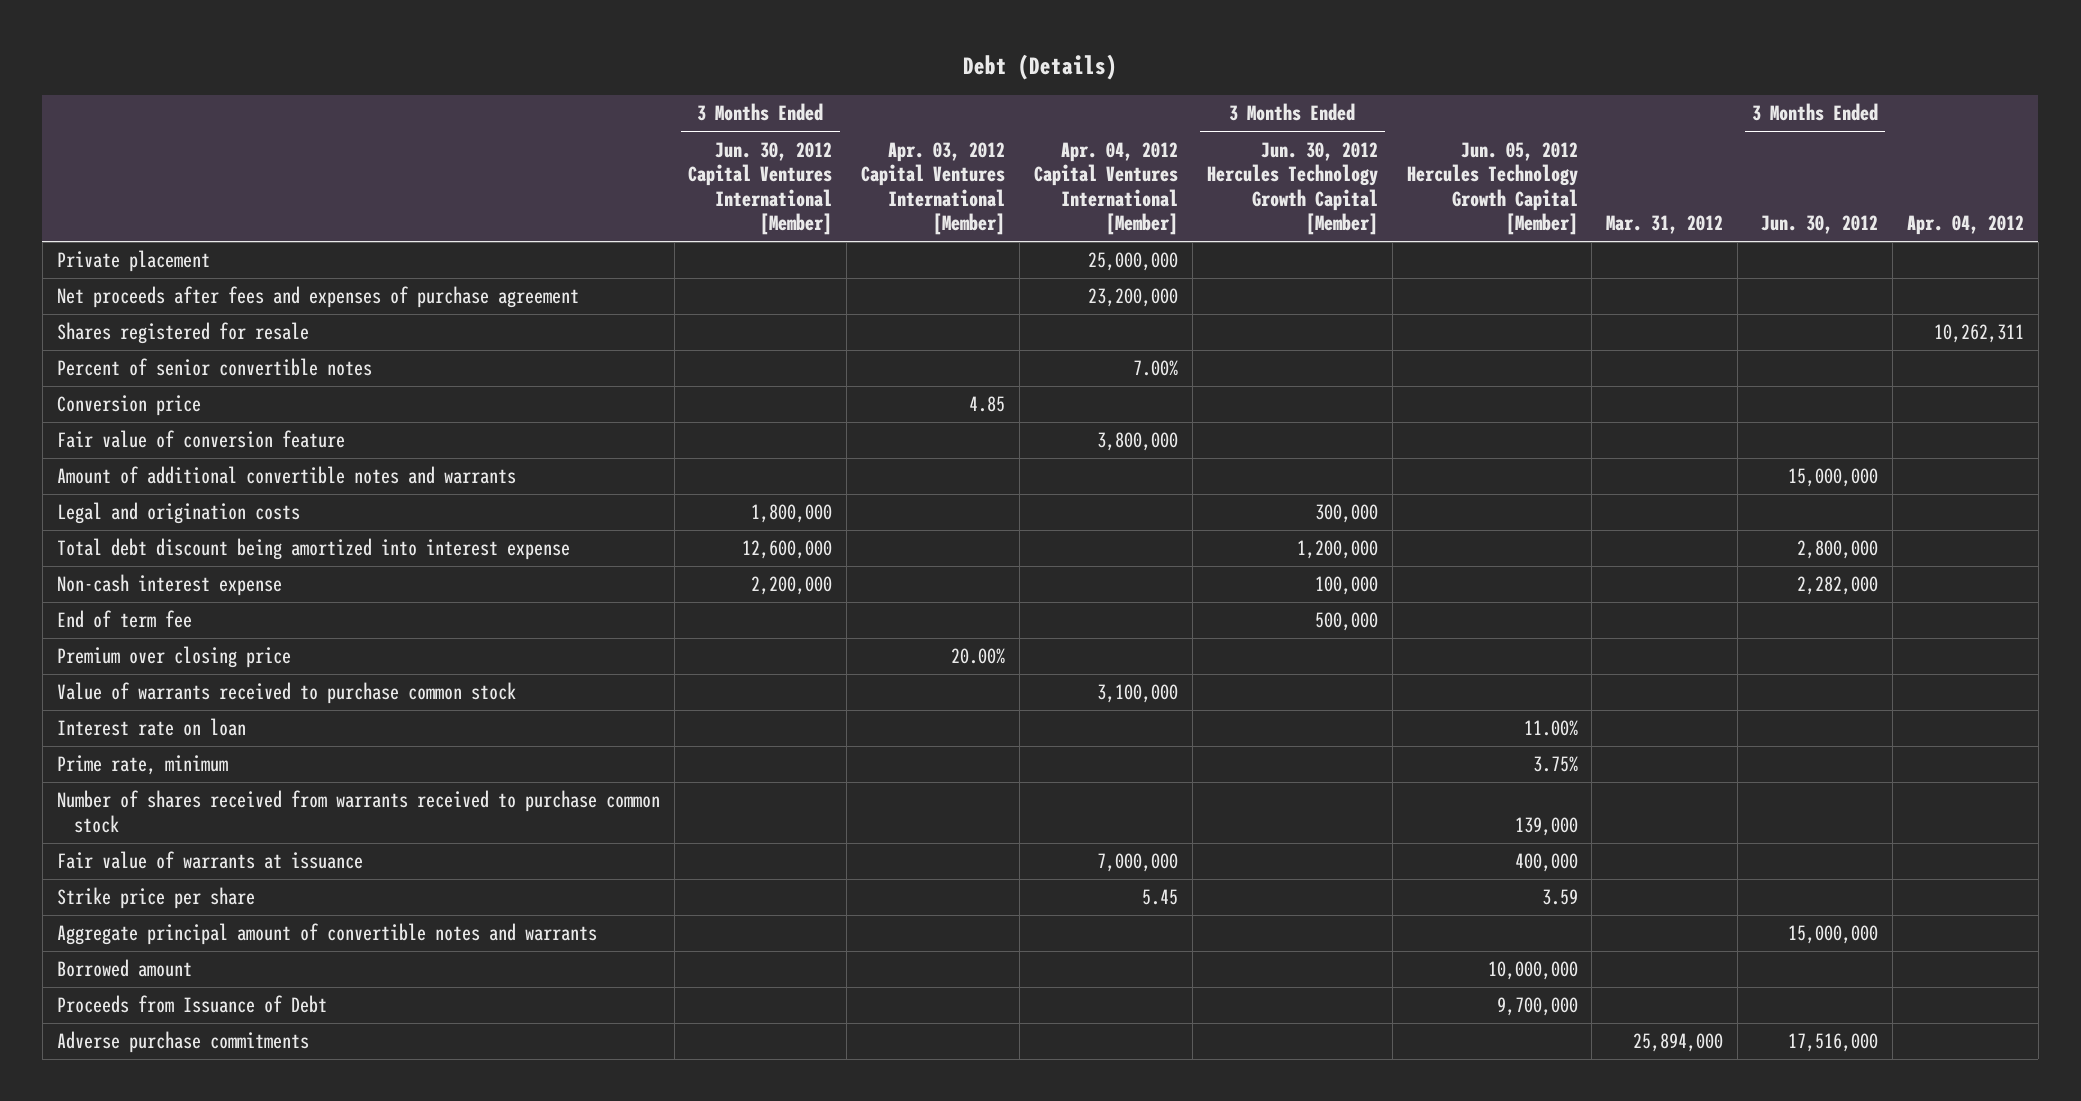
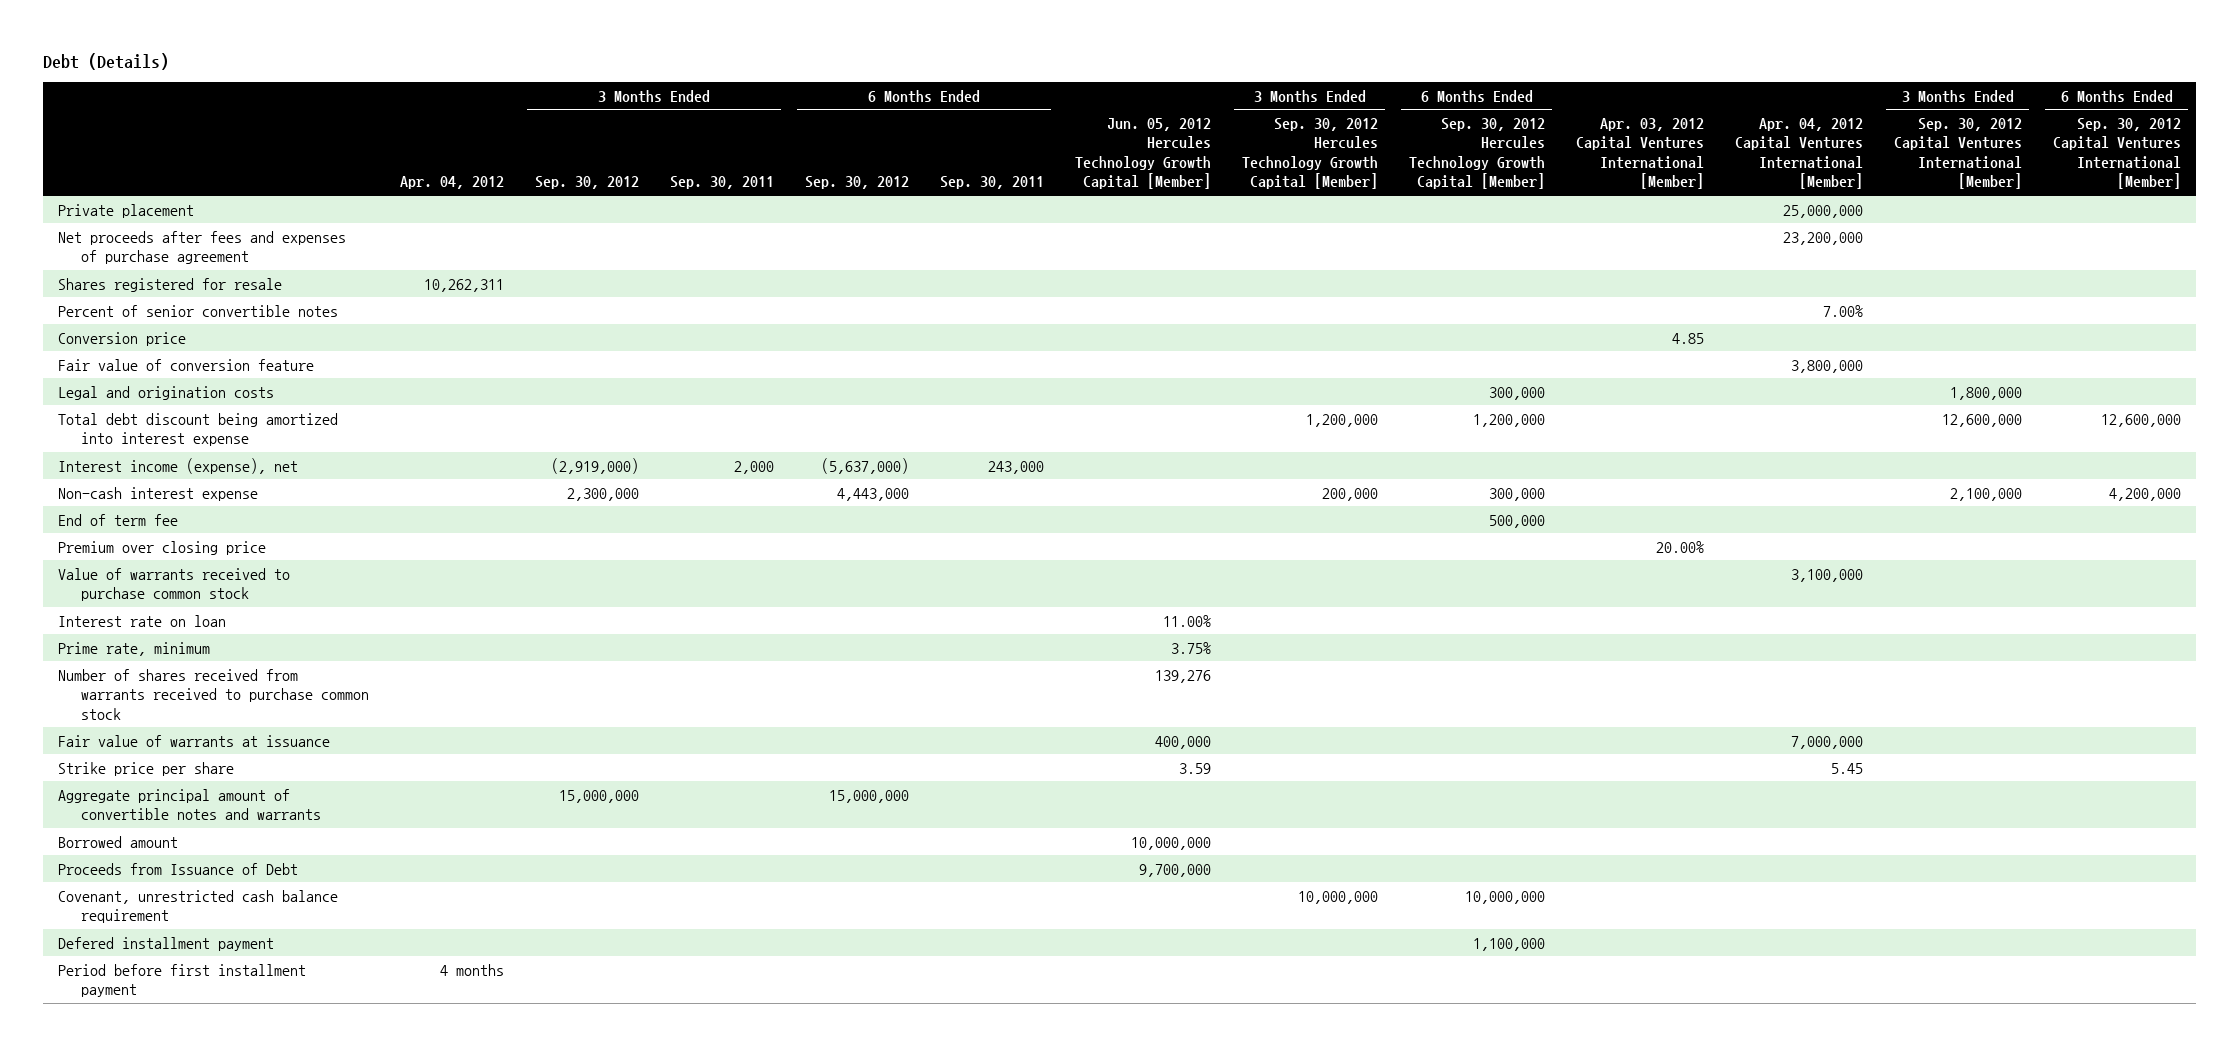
- | 3 Months Ended Jun. 30, 2012 Capital Ventures International [Member] | Apr. 03, 2012 Capital Ventures International [Member] | Apr. 04, 2012 Capital Ventures International [Member] | 3 Months Ended Jun. 30, 2012 Hercules Technology Growth Capital [Member] | Jun. 05, 2012 Hercules Technology Growth Capital [Member] | Mar. 31, 2012 | 3 Months Ended Jun. 30, 2012 | Apr. 04, 2012
+ | Apr. 04, 2012 | 3 Months Ended Sep. 30, 2012 | 3 Months Ended Sep. 30, 2011 | 6 Months Ended Sep. 30, 2012 | 6 Months Ended Sep. 30, 2011 | Jun. 05, 2012 Hercules Technology Growth Capital [Member] | 3 Months Ended Sep. 30, 2012 Hercules Technology Growth Capital [Member] | 6 Months Ended Sep. 30, 2012 Hercules Technology Growth Capital [Member] | Apr. 03, 2012 Capital Ventures International [Member] | Apr. 04, 2012 Capital Ventures International [Member] | 3 Months Ended Sep. 30, 2012 Capital Ventures International [Member] | 6 Months Ended Sep. 30, 2012 Capital Ventures International [Member]
- Amount of additional convertible notes and warrants | | | | | | | 15,000,000 |
+ Interest income (expense), net | | (2,919,000) | 2,000 | (5,637,000) | 243,000 | | | | | | |
- Number of shares received from warrants received to purchase common stock | | | | | 139,000 | | |
+ Number of shares received from warrants received to purchase common stock | | | | | | 139,276 | | | | | |
- Adverse purchase commitments | | | | | | 25,894,000 | 17,516,000 |
+ Covenant, unrestricted cash balance requirement | | | | | | | 10,000,000 | 10,000,000 | | | |
+ Defered installment payment | | | | | | | | 1,100,000 | | | |
+ Period before first installment payment | 4 months | | | | | | | | | | |

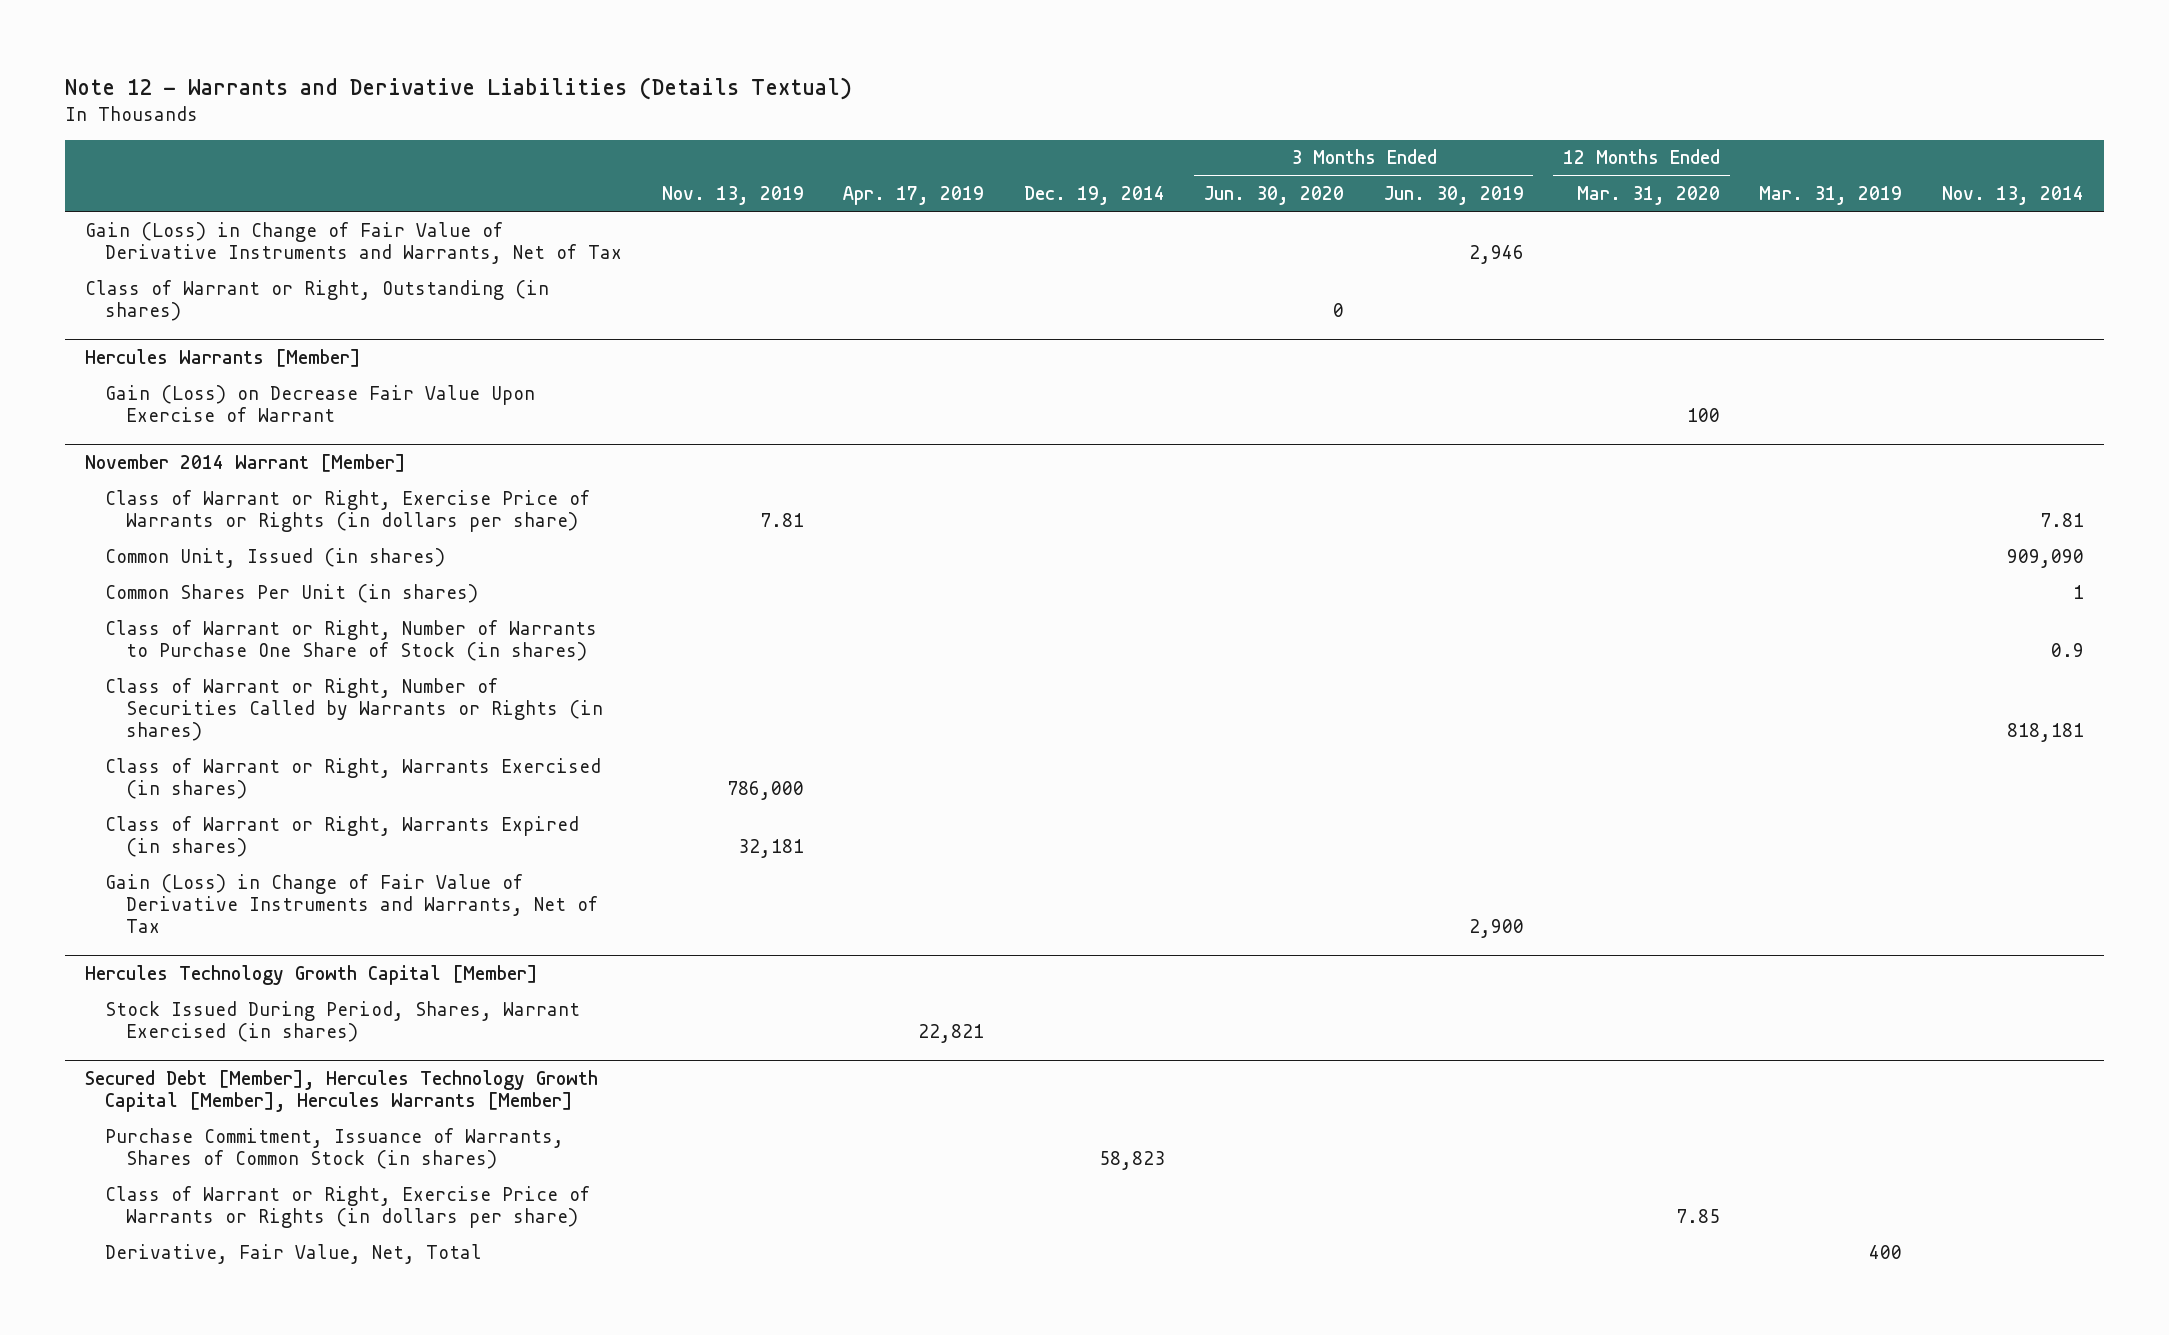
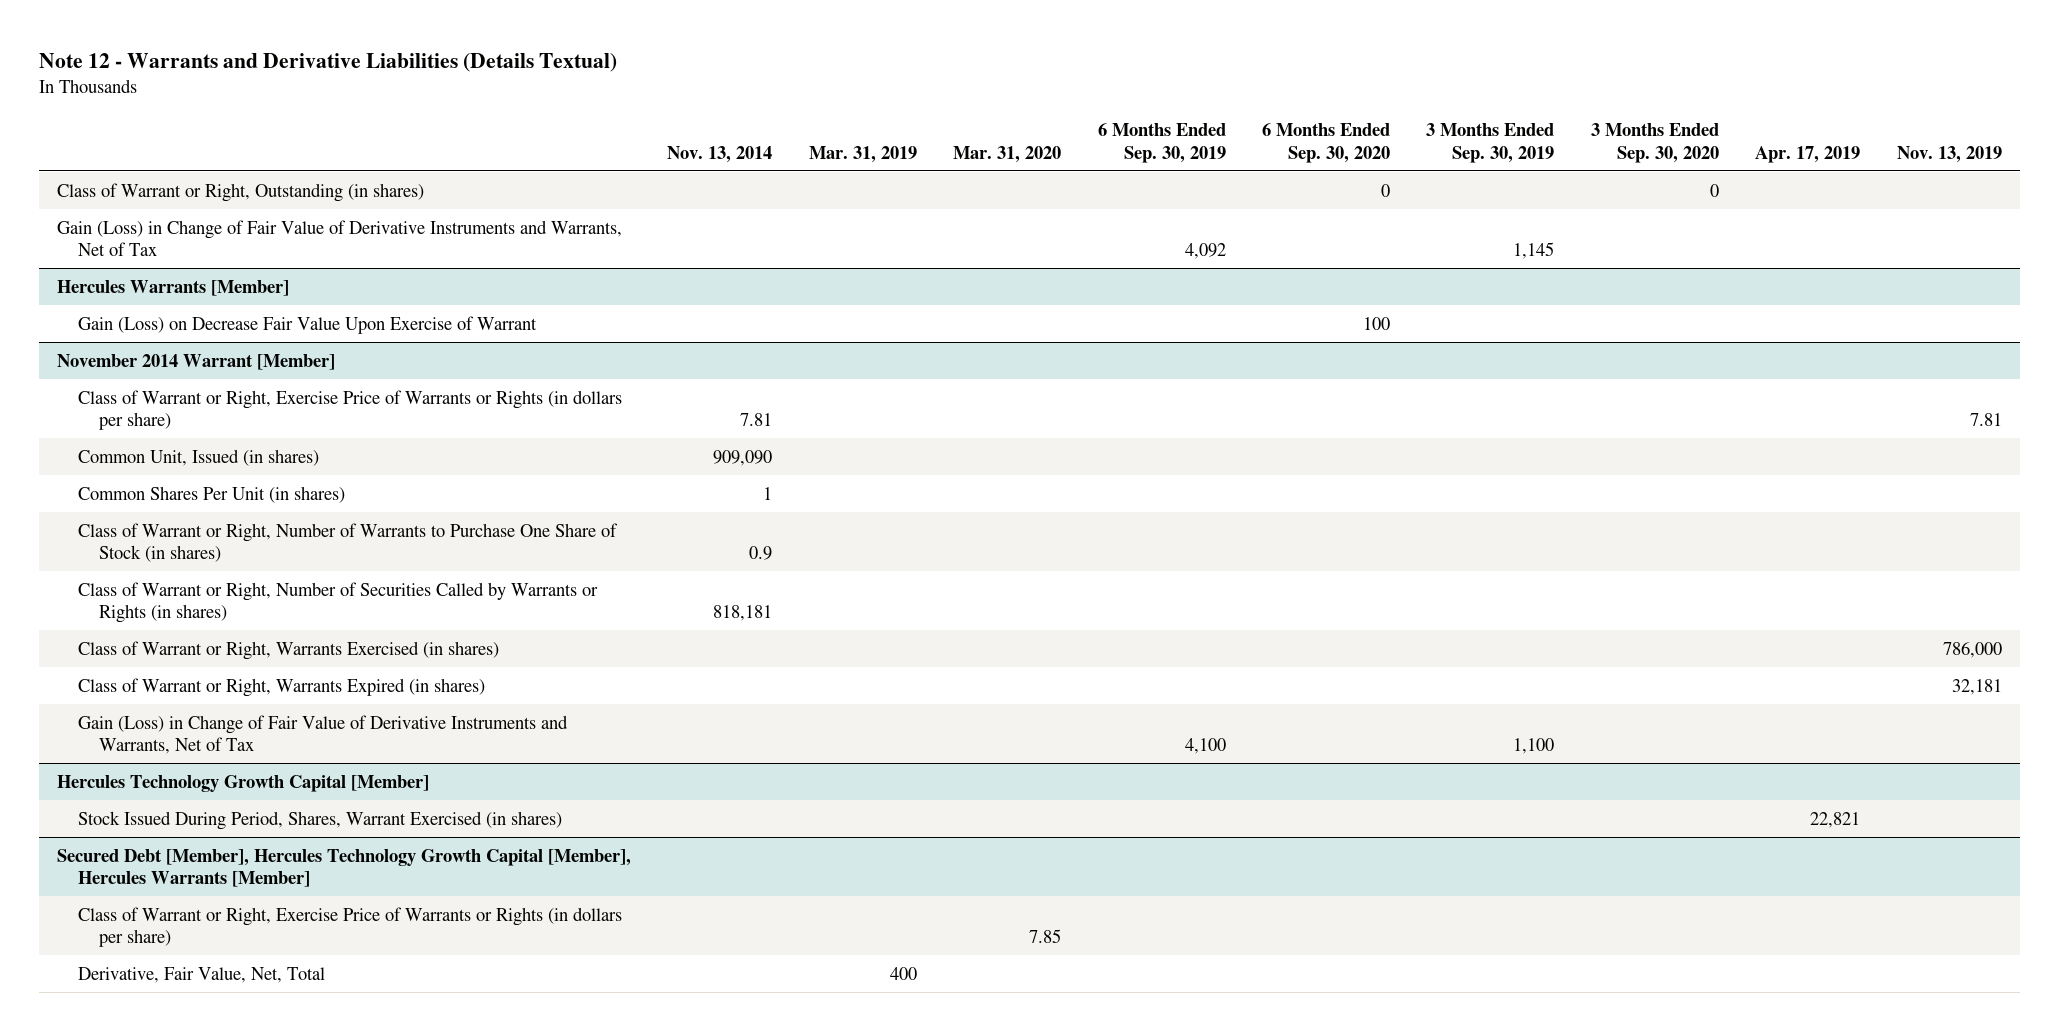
- | Nov. 13, 2019 | Apr. 17, 2019 | Dec. 19, 2014 | 3 Months Ended Jun. 30, 2020 | 3 Months Ended Jun. 30, 2019 | 12 Months Ended Mar. 31, 2020 | Mar. 31, 2019 | Nov. 13, 2014
+ | Nov. 13, 2014 | Mar. 31, 2019 | Mar. 31, 2020 | 6 Months Ended Sep. 30, 2019 | 6 Months Ended Sep. 30, 2020 | 3 Months Ended Sep. 30, 2019 | 3 Months Ended Sep. 30, 2020 | Apr. 17, 2019 | Nov. 13, 2019
moved down: Gain (Loss) in Change of Fair Value of Derivative Instruments and Warrants, Net of Tax | | | | 4,092 | | 1,145 | | |
@ Secured Debt [Member], Hercules Technology Growth Capital [Member], Hercules Warrants [Member]
- Purchase Commitment, Issuance of Warrants, Shares of Common Stock (in shares) | | | 58,823 | | | | |

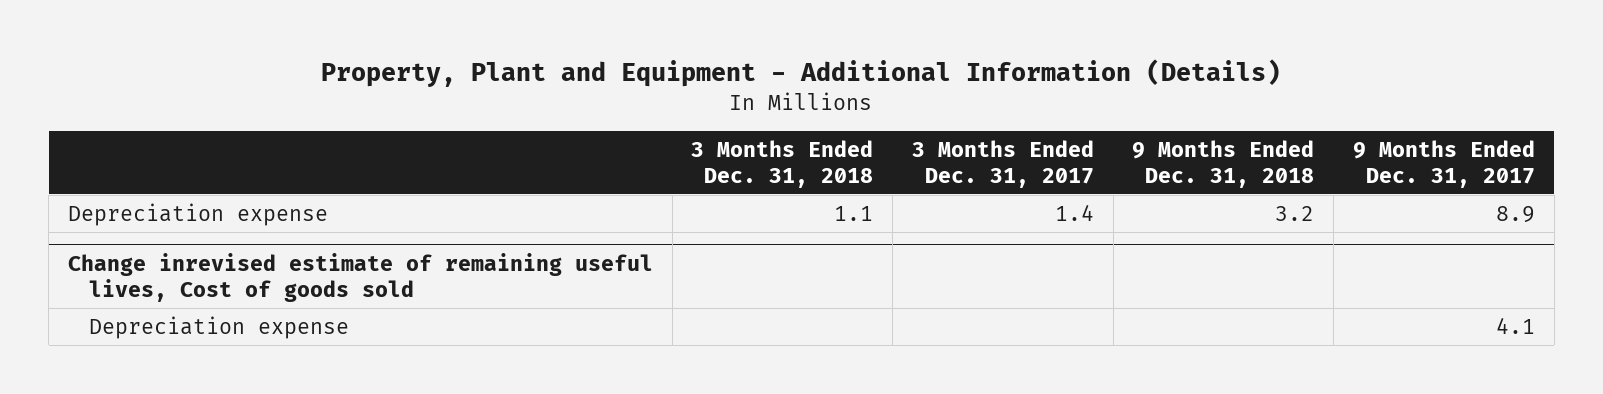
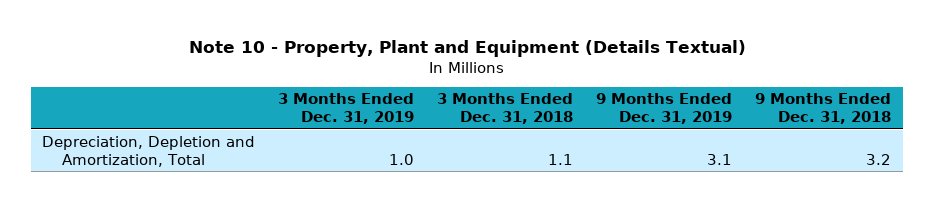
- Property, Plant and Equipment - Additional Information (Details)
+ Note 10 - Property, Plant and Equipment (Details Textual)
- | 3 Months Ended Dec. 31, 2018 | 3 Months Ended Dec. 31, 2017 | 9 Months Ended Dec. 31, 2018 | 9 Months Ended Dec. 31, 2017
+ | 3 Months Ended Dec. 31, 2019 | 3 Months Ended Dec. 31, 2018 | 9 Months Ended Dec. 31, 2019 | 9 Months Ended Dec. 31, 2018
- Depreciation expense | 1.1 | 1.4 | 3.2 | 8.9
- Change inrevised estimate of remaining useful lives, Cost of goods sold
- Depreciation expense | | | | 4.1
+ Depreciation, Depletion and Amortization, Total | 1.0 | 1.1 | 3.1 | 3.2

